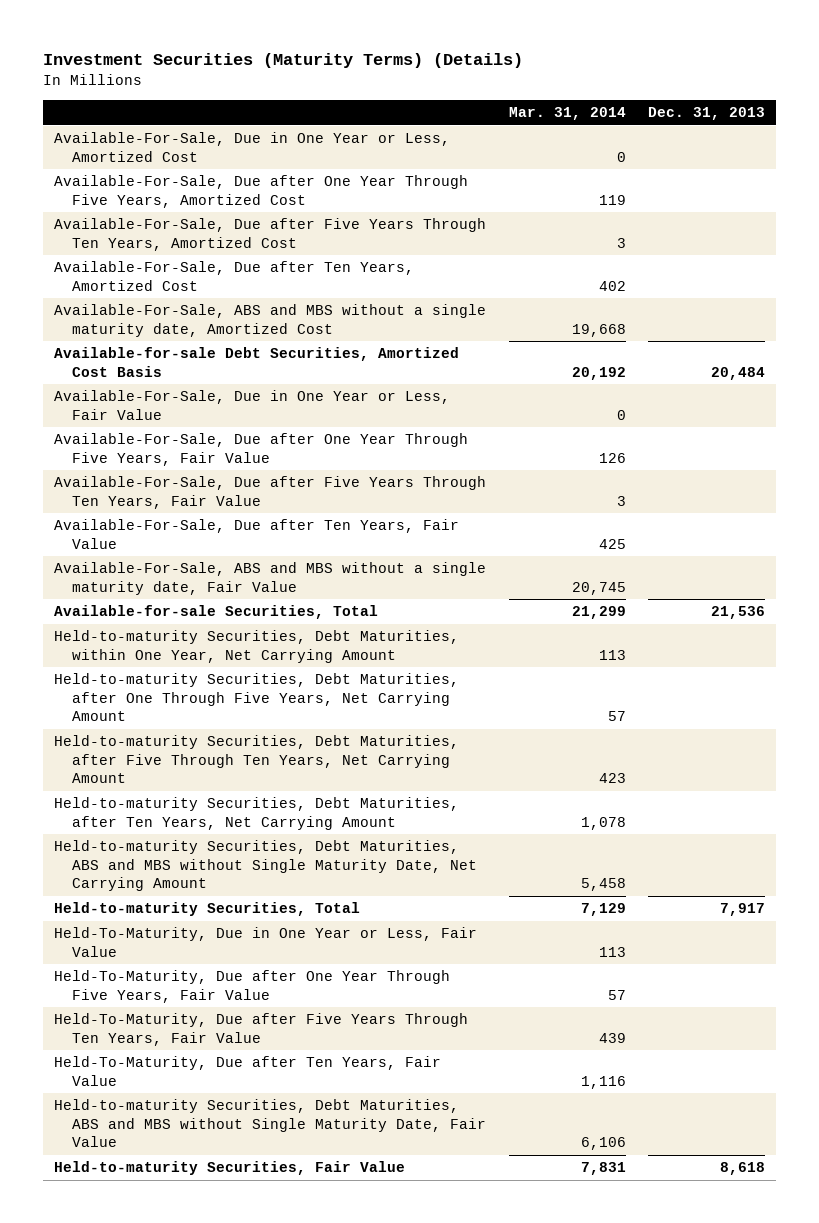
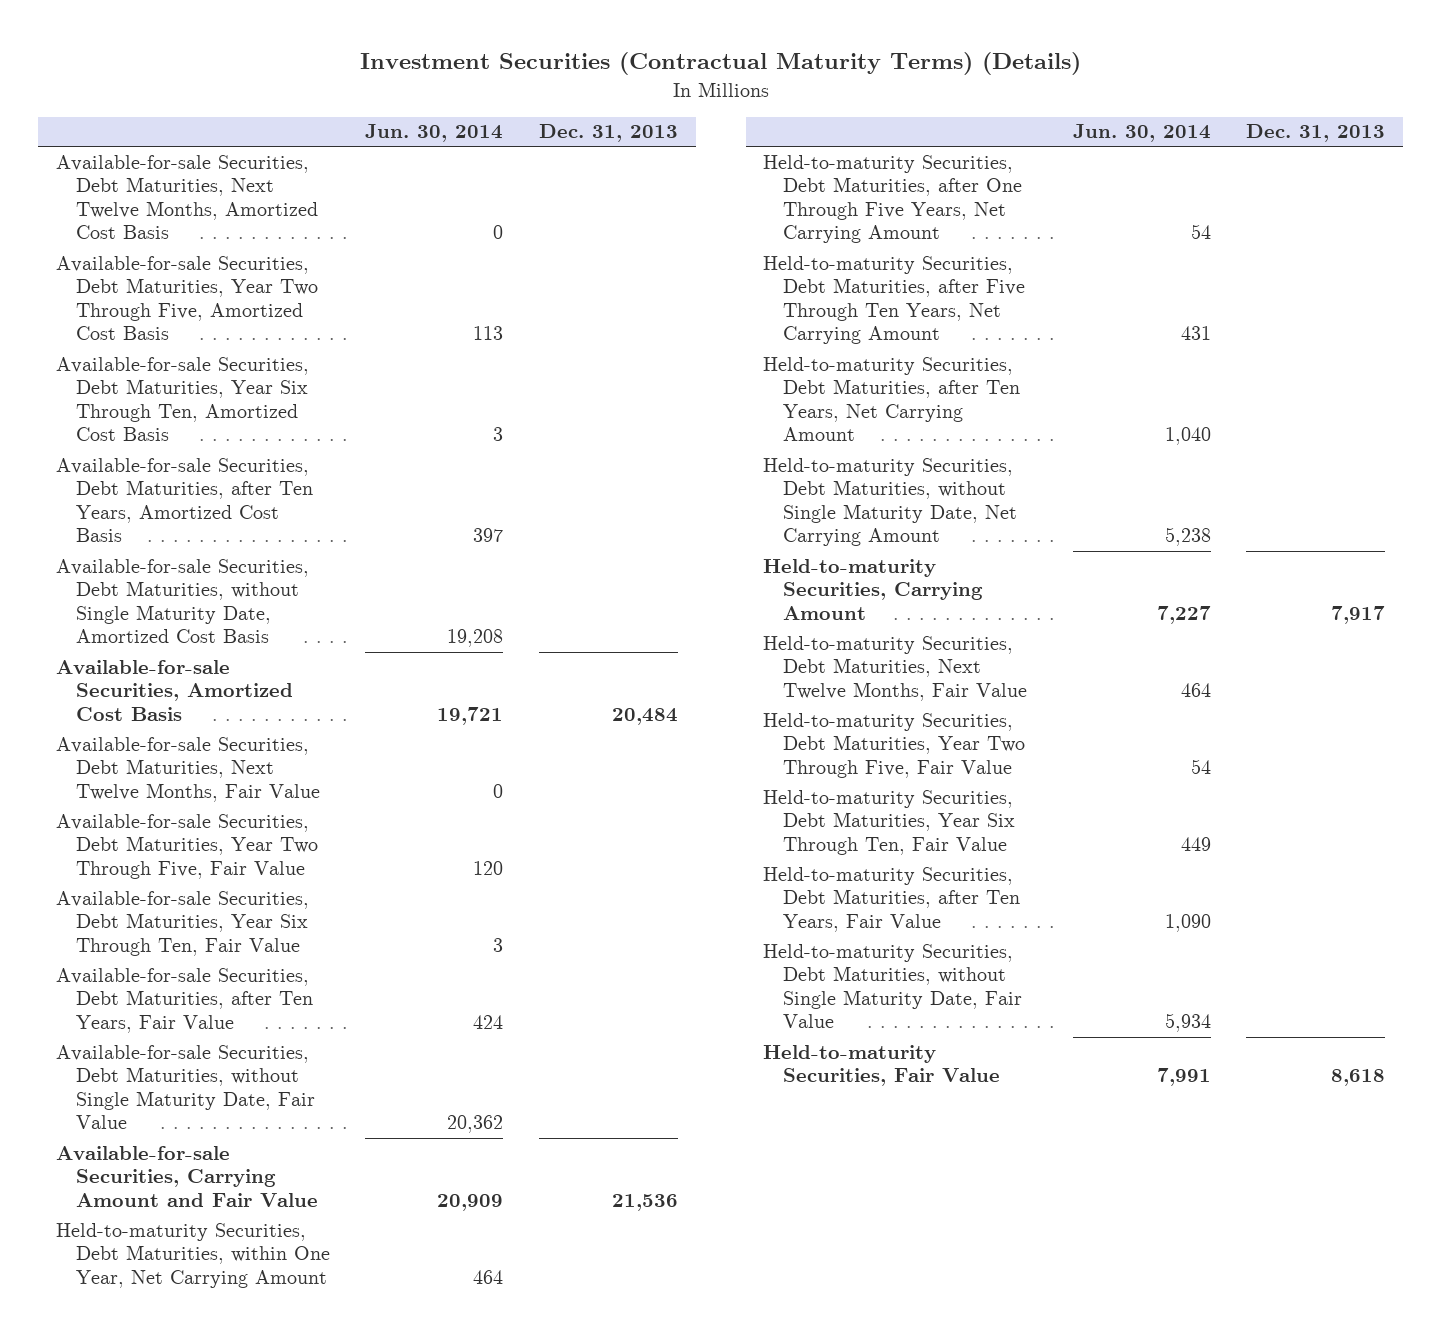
- Investment Securities (Maturity Terms) (Details)
+ Investment Securities (Contractual Maturity Terms) (Details)
- | Mar. 31, 2014 | Dec. 31, 2013
+ | Jun. 30, 2014 | Dec. 31, 2013
- Available-For-Sale, Due in One Year or Less, Amortized Cost | 0 |
- Available-For-Sale, Due after One Year Through Five Years, Amortized Cost | 119 |
- Available-For-Sale, Due after Five Years Through Ten Years, Amortized Cost | 3 |
- Available-For-Sale, Due after Ten Years, Amortized Cost | 402 |
- Available-For-Sale, ABS and MBS without a single maturity date, Amortized Cost | 19,668 |
- Available-for-sale Debt Securities, Amortized Cost Basis | 20,192 | 20,484
- Available-For-Sale, Due in One Year or Less, Fair Value | 0 |
- Available-For-Sale, Due after One Year Through Five Years, Fair Value | 126 |
- Available-For-Sale, Due after Five Years Through Ten Years, Fair Value | 3 |
- Available-For-Sale, Due after Ten Years, Fair Value | 425 |
- Available-For-Sale, ABS and MBS without a single maturity date, Fair Value | 20,745 |
- Available-for-sale Securities, Total | 21,299 | 21,536
+ Available-for-sale Securities, Debt Maturities, Next Twelve Months, Amortized Cost Basis | 0 |
+ Available-for-sale Securities, Debt Maturities, Year Two Through Five, Amortized Cost Basis | 113 |
+ Available-for-sale Securities, Debt Maturities, Year Six Through Ten, Amortized Cost Basis | 3 |
+ Available-for-sale Securities, Debt Maturities, after Ten Years, Amortized Cost Basis | 397 |
+ Available-for-sale Securities, Debt Maturities, without Single Maturity Date, Amortized Cost Basis | 19,208 |
+ Available-for-sale Securities, Amortized Cost Basis | 19,721 | 20,484
+ Available-for-sale Securities, Debt Maturities, Next Twelve Months, Fair Value | 0 |
+ Available-for-sale Securities, Debt Maturities, Year Two Through Five, Fair Value | 120 |
+ Available-for-sale Securities, Debt Maturities, Year Six Through Ten, Fair Value | 3 |
+ Available-for-sale Securities, Debt Maturities, after Ten Years, Fair Value | 424 |
+ Available-for-sale Securities, Debt Maturities, without Single Maturity Date, Fair Value | 20,362 |
+ Available-for-sale Securities, Carrying Amount and Fair Value | 20,909 | 21,536
- Held-to-maturity Securities, Debt Maturities, ABS and MBS without Single Maturity Date, Net Carrying Amount | 5,458 |
- Held-to-maturity Securities, Total | 7,129 | 7,917
- Held-To-Maturity, Due in One Year or Less, Fair Value | 113 |
- Held-To-Maturity, Due after One Year Through Five Years, Fair Value | 57 |
- Held-To-Maturity, Due after Five Years Through Ten Years, Fair Value | 439 |
- Held-To-Maturity, Due after Ten Years, Fair Value | 1,116 |
- Held-to-maturity Securities, Debt Maturities, ABS and MBS without Single Maturity Date, Fair Value | 6,106 |
+ Held-to-maturity Securities, Debt Maturities, without Single Maturity Date, Net Carrying Amount | 5,238 |
+ Held-to-maturity Securities, Carrying Amount | 7,227 | 7,917
+ Held-to-maturity Securities, Debt Maturities, Next Twelve Months, Fair Value | 464 |
+ Held-to-maturity Securities, Debt Maturities, Year Two Through Five, Fair Value | 54 |
+ Held-to-maturity Securities, Debt Maturities, Year Six Through Ten, Fair Value | 449 |
+ Held-to-maturity Securities, Debt Maturities, after Ten Years, Fair Value | 1,090 |
+ Held-to-maturity Securities, Debt Maturities, without Single Maturity Date, Fair Value | 5,934 |

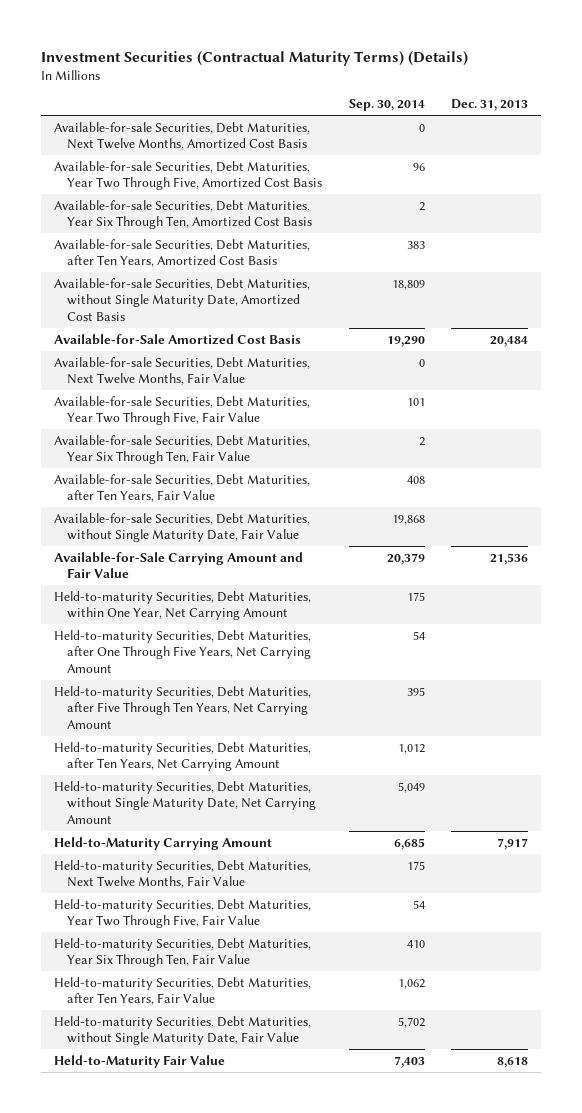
- | Jun. 30, 2014 | Dec. 31, 2013
+ | Sep. 30, 2014 | Dec. 31, 2013
- Available-for-sale Securities, Amortized Cost Basis | 19,721 | 20,484
+ Available-for-Sale Amortized Cost Basis | 19,290 | 20,484
- Available-for-sale Securities, Carrying Amount and Fair Value | 20,909 | 21,536
+ Available-for-Sale Carrying Amount and Fair Value | 20,379 | 21,536
- Held-to-maturity Securities, Carrying Amount | 7,227 | 7,917
+ Held-to-Maturity Carrying Amount | 6,685 | 7,917
- Held-to-maturity Securities, Fair Value | 7,991 | 8,618
+ Held-to-Maturity Fair Value | 7,403 | 8,618

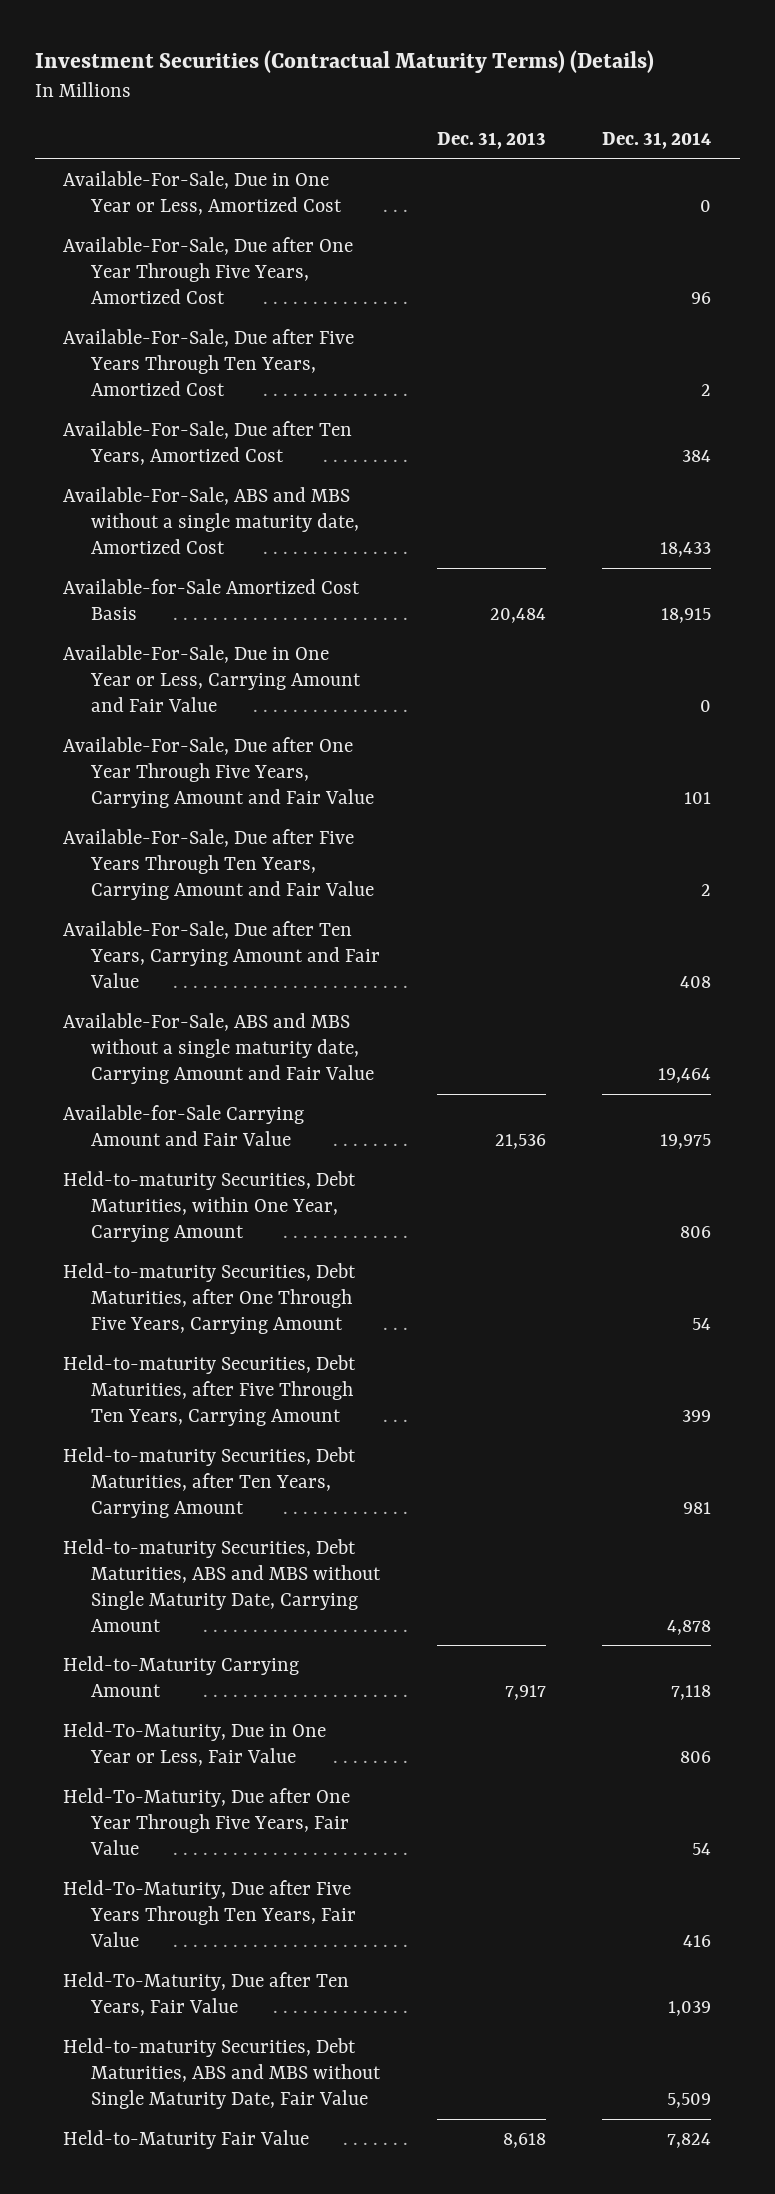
- | Sep. 30, 2014 | Dec. 31, 2013
+ | Dec. 31, 2013 | Dec. 31, 2014
- Available-for-sale Securities, Debt Maturities, Next Twelve Months, Amortized Cost Basis | 0 |
- Available-for-sale Securities, Debt Maturities, Year Two Through Five, Amortized Cost Basis | 96 |
- Available-for-sale Securities, Debt Maturities, Year Six Through Ten, Amortized Cost Basis | 2 |
- Available-for-sale Securities, Debt Maturities, after Ten Years, Amortized Cost Basis | 383 |
- Available-for-sale Securities, Debt Maturities, without Single Maturity Date, Amortized Cost Basis | 18,809 |
+ Available-For-Sale, Due in One Year or Less, Amortized Cost | | 0
+ Available-For-Sale, Due after One Year Through Five Years, Amortized Cost | | 96
+ Available-For-Sale, Due after Five Years Through Ten Years, Amortized Cost | | 2
+ Available-For-Sale, Due after Ten Years, Amortized Cost | | 384
+ Available-For-Sale, ABS and MBS without a single maturity date, Amortized Cost | | 18,433
- Available-for-sale Securities, Debt Maturities, Next Twelve Months, Fair Value | 0 |
- Available-for-sale Securities, Debt Maturities, Year Two Through Five, Fair Value | 101 |
- Available-for-sale Securities, Debt Maturities, Year Six Through Ten, Fair Value | 2 |
- Available-for-sale Securities, Debt Maturities, after Ten Years, Fair Value | 408 |
- Available-for-sale Securities, Debt Maturities, without Single Maturity Date, Fair Value | 19,868 |
+ Available-For-Sale, Due in One Year or Less, Carrying Amount and Fair Value | | 0
+ Available-For-Sale, Due after One Year Through Five Years, Carrying Amount and Fair Value | | 101
+ Available-For-Sale, Due after Five Years Through Ten Years, Carrying Amount and Fair Value | | 2
+ Available-For-Sale, Due after Ten Years, Carrying Amount and Fair Value | | 408
+ Available-For-Sale, ABS and MBS without a single maturity date, Carrying Amount and Fair Value | | 19,464
- Held-to-maturity Securities, Debt Maturities, within One Year, Net Carrying Amount | 175 |
- Held-to-maturity Securities, Debt Maturities, after One Through Five Years, Net Carrying Amount | 54 |
- Held-to-maturity Securities, Debt Maturities, after Five Through Ten Years, Net Carrying Amount | 395 |
- Held-to-maturity Securities, Debt Maturities, after Ten Years, Net Carrying Amount | 1,012 |
- Held-to-maturity Securities, Debt Maturities, without Single Maturity Date, Net Carrying Amount | 5,049 |
+ Held-to-maturity Securities, Debt Maturities, within One Year, Carrying Amount | | 806
+ Held-to-maturity Securities, Debt Maturities, after One Through Five Years, Carrying Amount | | 54
+ Held-to-maturity Securities, Debt Maturities, after Five Through Ten Years, Carrying Amount | | 399
+ Held-to-maturity Securities, Debt Maturities, after Ten Years, Carrying Amount | | 981
+ Held-to-maturity Securities, Debt Maturities, ABS and MBS without Single Maturity Date, Carrying Amount | | 4,878
- Held-to-maturity Securities, Debt Maturities, Next Twelve Months, Fair Value | 175 |
- Held-to-maturity Securities, Debt Maturities, Year Two Through Five, Fair Value | 54 |
- Held-to-maturity Securities, Debt Maturities, Year Six Through Ten, Fair Value | 410 |
- Held-to-maturity Securities, Debt Maturities, after Ten Years, Fair Value | 1,062 |
- Held-to-maturity Securities, Debt Maturities, without Single Maturity Date, Fair Value | 5,702 |
+ Held-To-Maturity, Due in One Year or Less, Fair Value | | 806
+ Held-To-Maturity, Due after One Year Through Five Years, Fair Value | | 54
+ Held-To-Maturity, Due after Five Years Through Ten Years, Fair Value | | 416
+ Held-To-Maturity, Due after Ten Years, Fair Value | | 1,039
+ Held-to-maturity Securities, Debt Maturities, ABS and MBS without Single Maturity Date, Fair Value | | 5,509

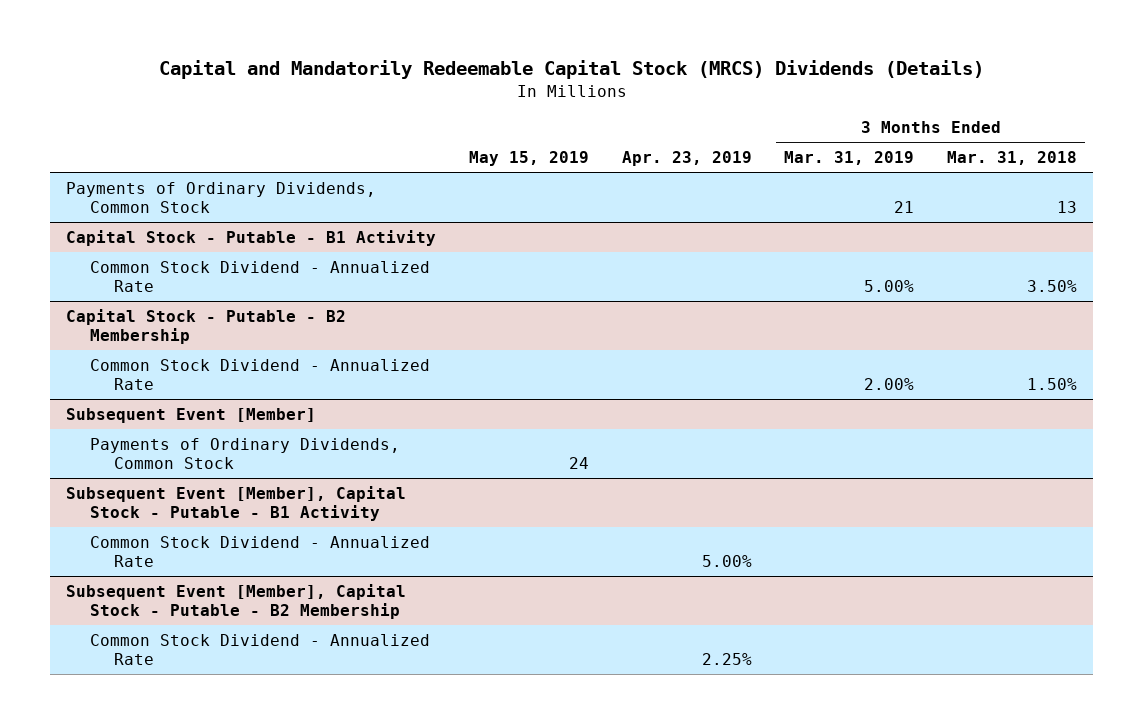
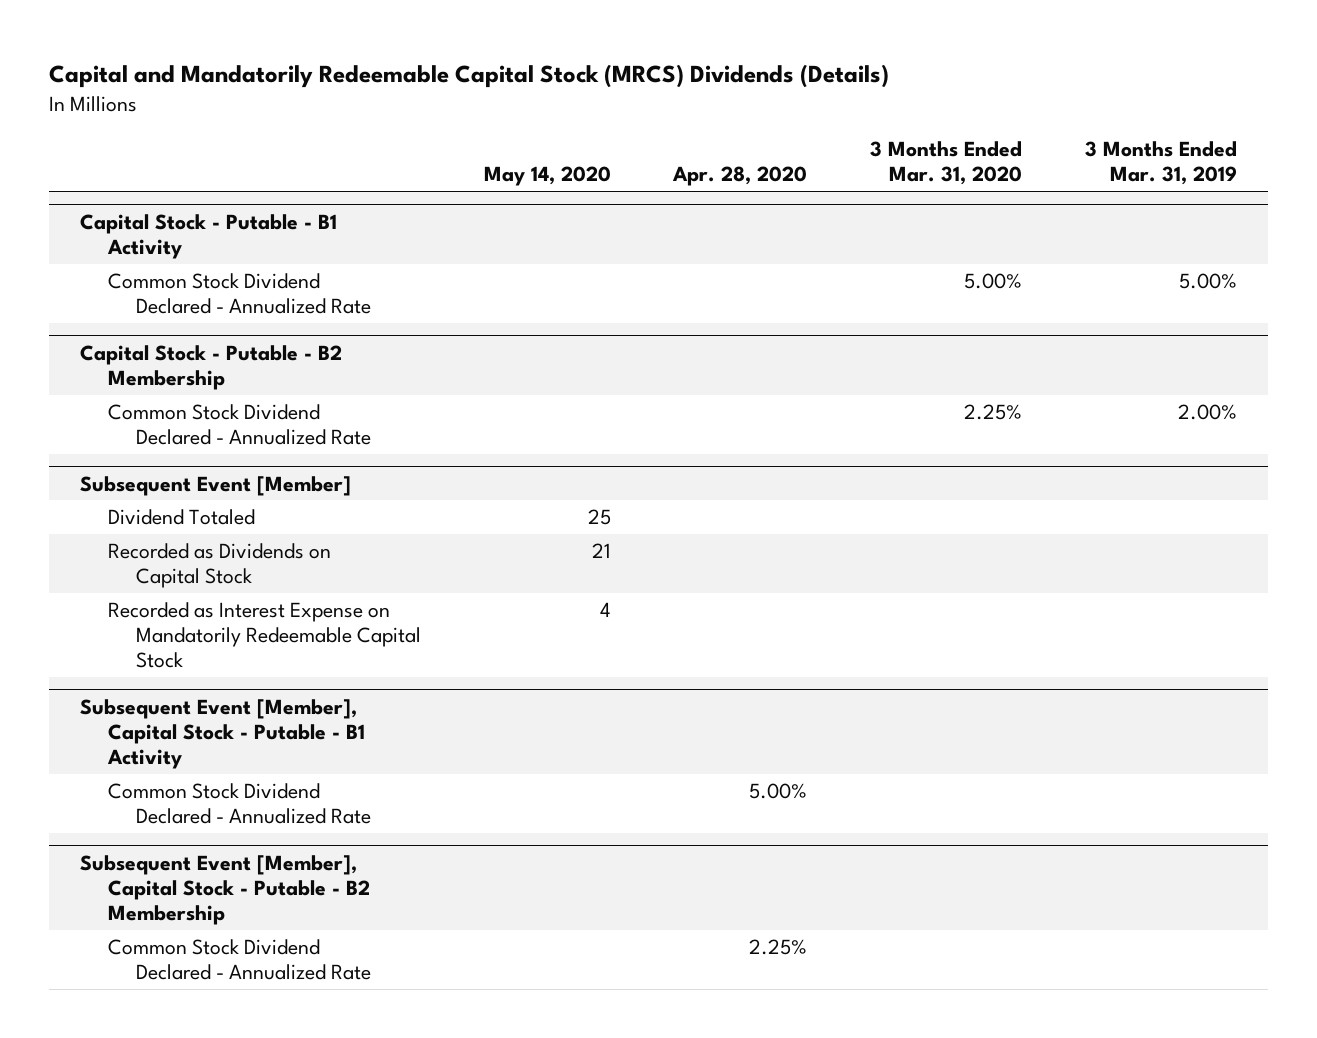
- | May 15, 2019 | Apr. 23, 2019 | 3 Months Ended Mar. 31, 2019 | 3 Months Ended Mar. 31, 2018
+ | May 14, 2020 | Apr. 28, 2020 | 3 Months Ended Mar. 31, 2020 | 3 Months Ended Mar. 31, 2019
- Payments of Ordinary Dividends, Common Stock | | | 21 | 13
@ Capital Stock - Putable - B1 Activity
- Common Stock Dividend - Annualized Rate | | | 5.00% | 3.50%
+ Common Stock Dividend Declared - Annualized Rate | | | 5.00% | 5.00%
@ Capital Stock - Putable - B2 Membership
- Common Stock Dividend - Annualized Rate | | | 2.00% | 1.50%
+ Common Stock Dividend Declared - Annualized Rate | | | 2.25% | 2.00%
@ Subsequent Event [Member]
- Payments of Ordinary Dividends, Common Stock | 24 | | |
+ Dividend Totaled | 25 | | |
+ Recorded as Dividends on Capital Stock | 21 | | |
+ Recorded as Interest Expense on Mandatorily Redeemable Capital Stock | 4 | | |
@ Subsequent Event [Member], Capital Stock - Putable - B1 Activity
- Common Stock Dividend - Annualized Rate | | 5.00% | |
+ Common Stock Dividend Declared - Annualized Rate | | 5.00% | |
@ Subsequent Event [Member], Capital Stock - Putable - B2 Membership
- Common Stock Dividend - Annualized Rate | | 2.25% | |
+ Common Stock Dividend Declared - Annualized Rate | | 2.25% | |

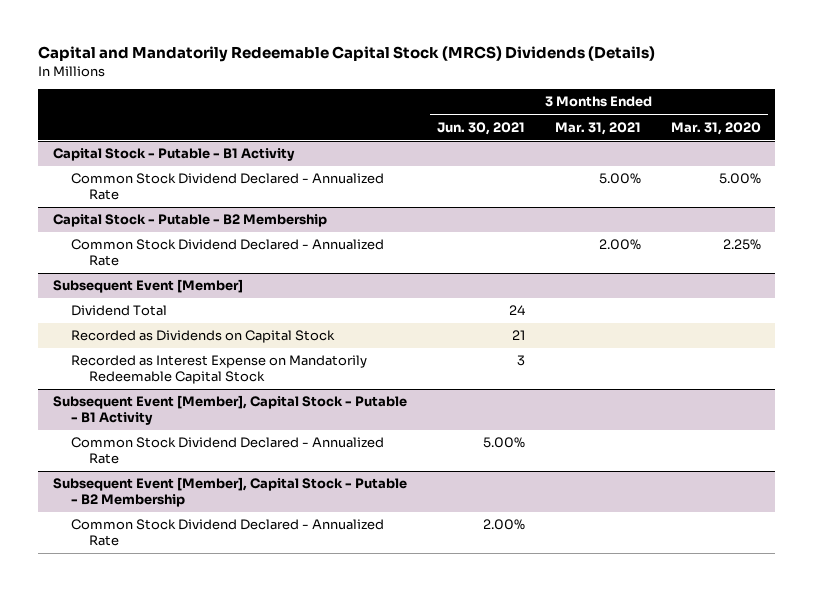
- | May 14, 2020 | Apr. 28, 2020 | 3 Months Ended Mar. 31, 2020 | 3 Months Ended Mar. 31, 2019
+ | 3 Months Ended Jun. 30, 2021 | 3 Months Ended Mar. 31, 2021 | 3 Months Ended Mar. 31, 2020
@ Subsequent Event [Member]
- Dividend Totaled | 25 | | |
+ Dividend Total | 24 | |

